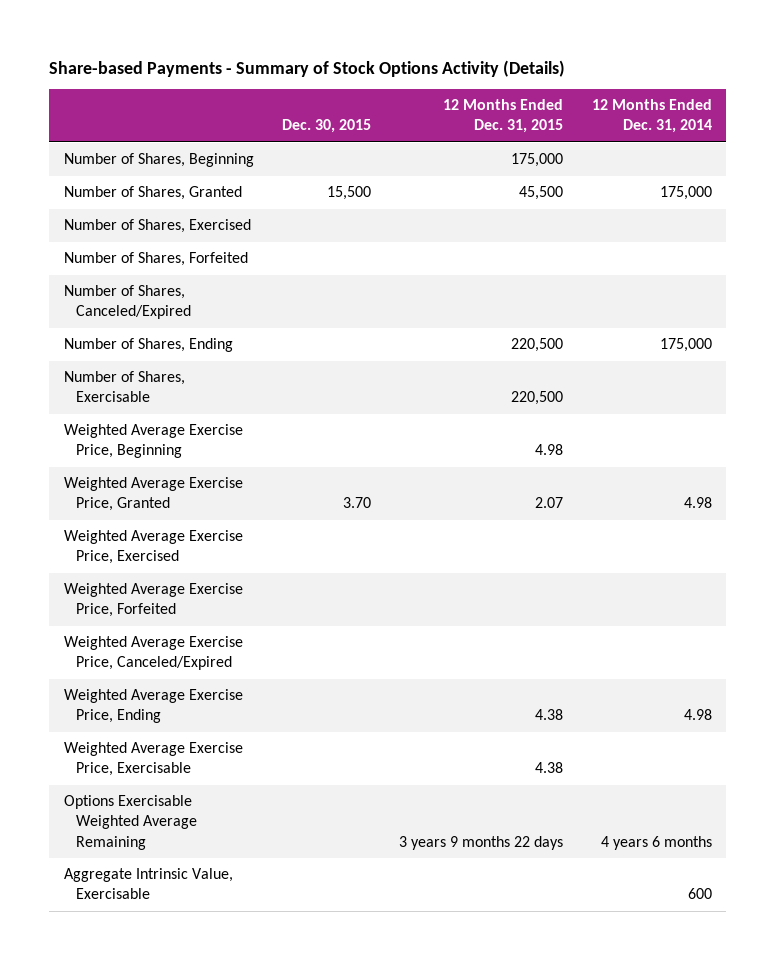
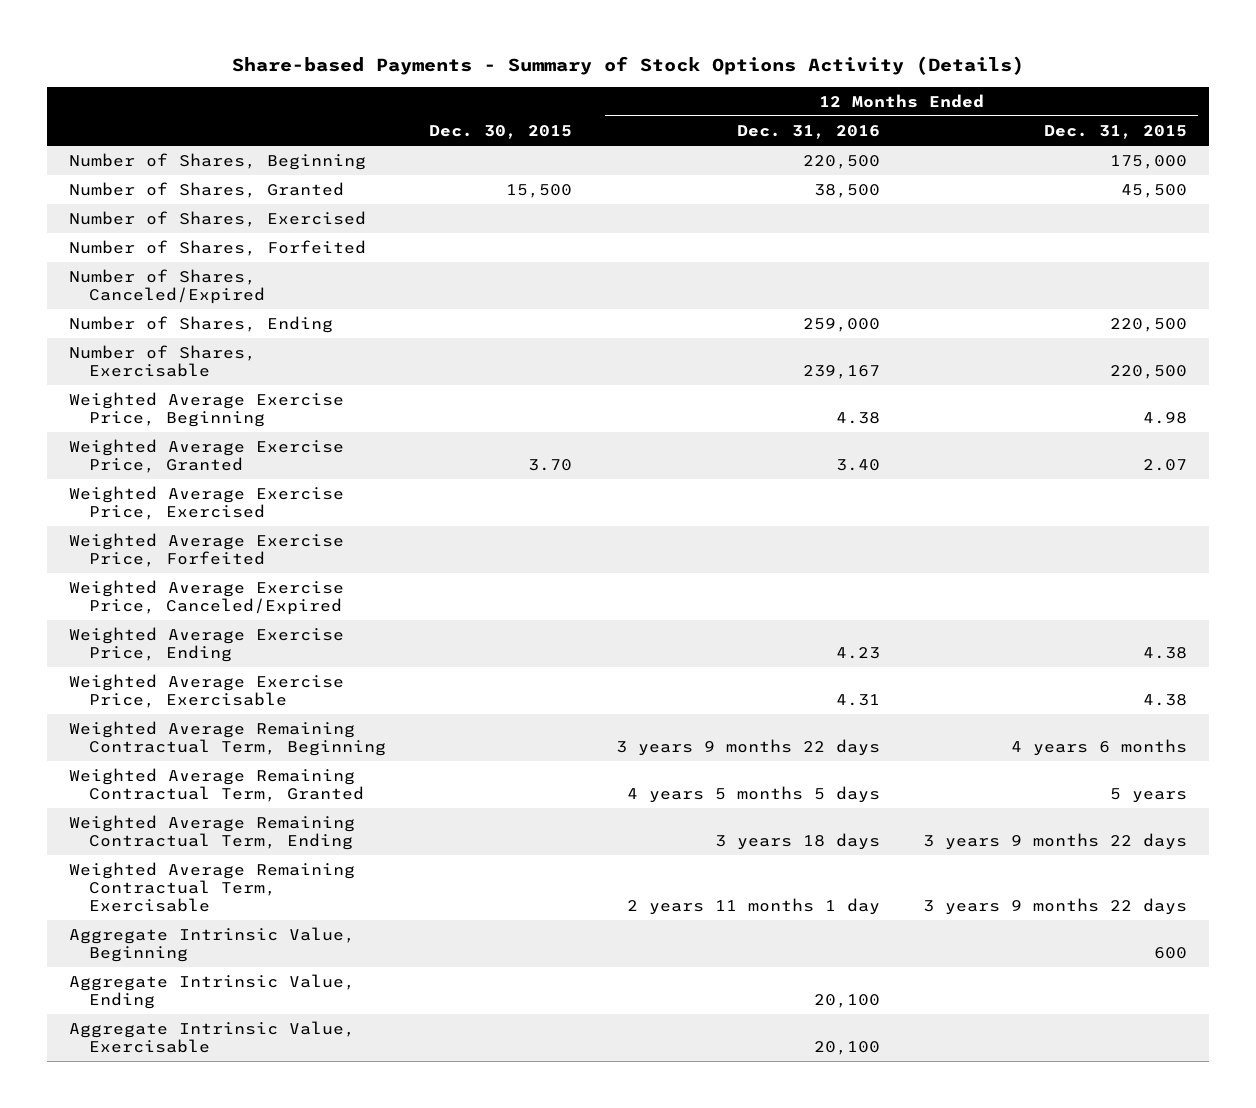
- | Dec. 30, 2015 | 12 Months Ended Dec. 31, 2015 | 12 Months Ended Dec. 31, 2014
+ | Dec. 30, 2015 | 12 Months Ended Dec. 31, 2016 | 12 Months Ended Dec. 31, 2015
- Options Exercisable Weighted Average Remaining | | 3 years 9 months 22 days | 4 years 6 months
+ Weighted Average Remaining Contractual Term, Beginning | | 3 years 9 months 22 days | 4 years 6 months
+ Weighted Average Remaining Contractual Term, Granted | | 4 years 5 months 5 days | 5 years
+ Weighted Average Remaining Contractual Term, Ending | | 3 years 18 days | 3 years 9 months 22 days
+ Weighted Average Remaining Contractual Term, Exercisable | | 2 years 11 months 1 day | 3 years 9 months 22 days
+ Aggregate Intrinsic Value, Beginning | | | 600
+ Aggregate Intrinsic Value, Ending | | 20,100 |

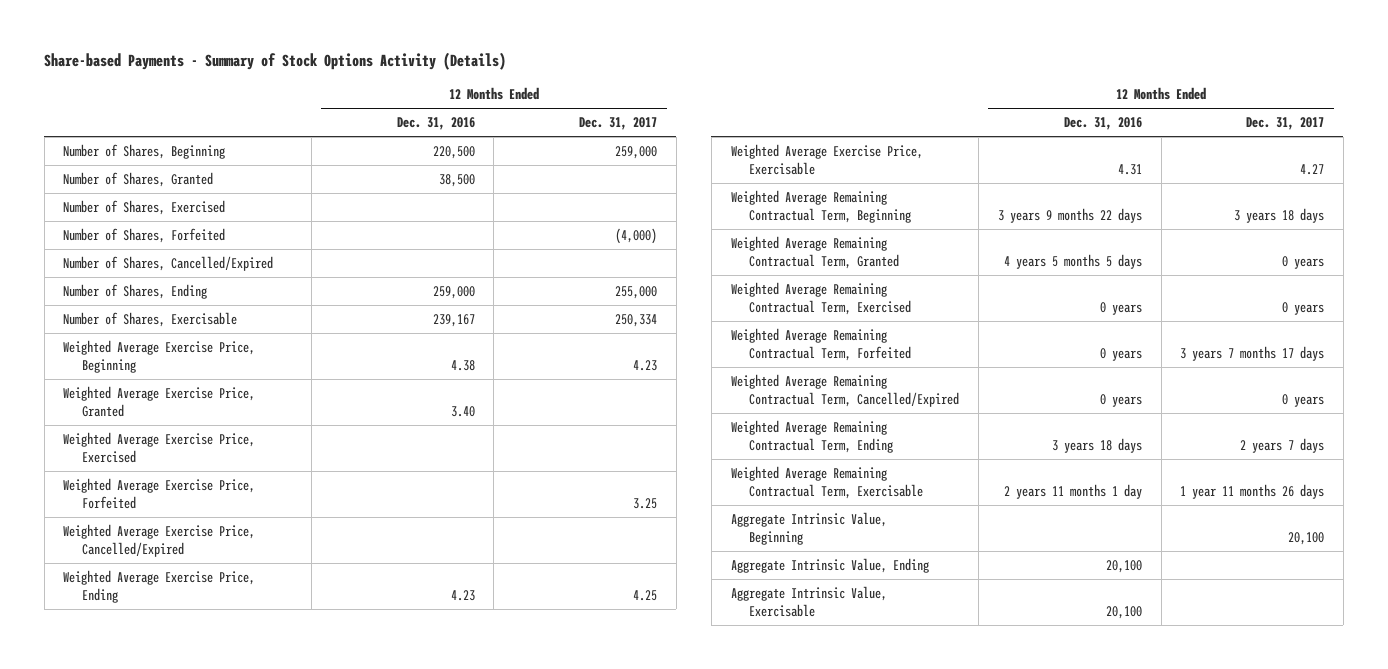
- | Dec. 30, 2015 | 12 Months Ended Dec. 31, 2016 | 12 Months Ended Dec. 31, 2015
+ | 12 Months Ended Dec. 31, 2016 | 12 Months Ended Dec. 31, 2017
- Number of Shares, Canceled/Expired
+ Number of Shares, Cancelled/Expired
- Weighted Average Exercise Price, Canceled/Expired
+ Weighted Average Exercise Price, Cancelled/Expired
+ Weighted Average Remaining Contractual Term, Exercised | 0 years | 0 years
+ Weighted Average Remaining Contractual Term, Forfeited | 0 years | 3 years 7 months 17 days
+ Weighted Average Remaining Contractual Term, Cancelled/Expired | 0 years | 0 years

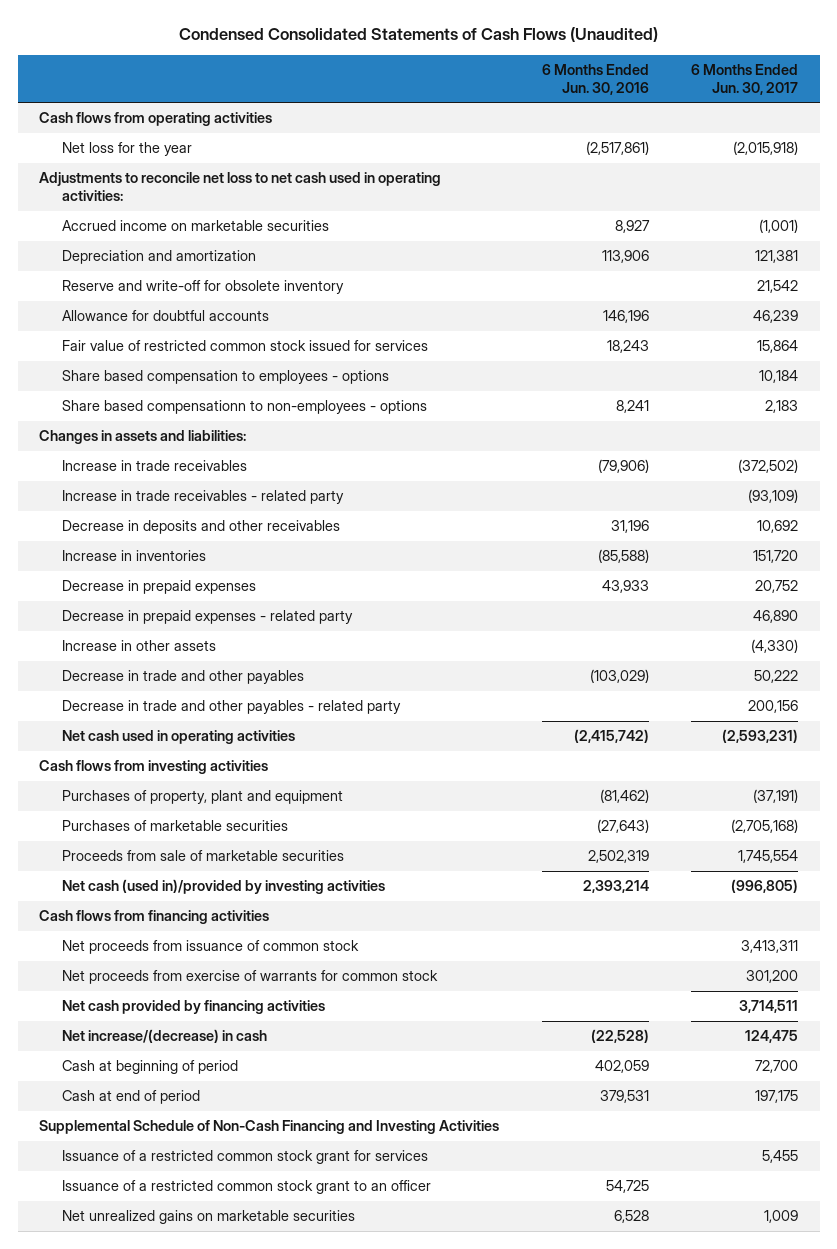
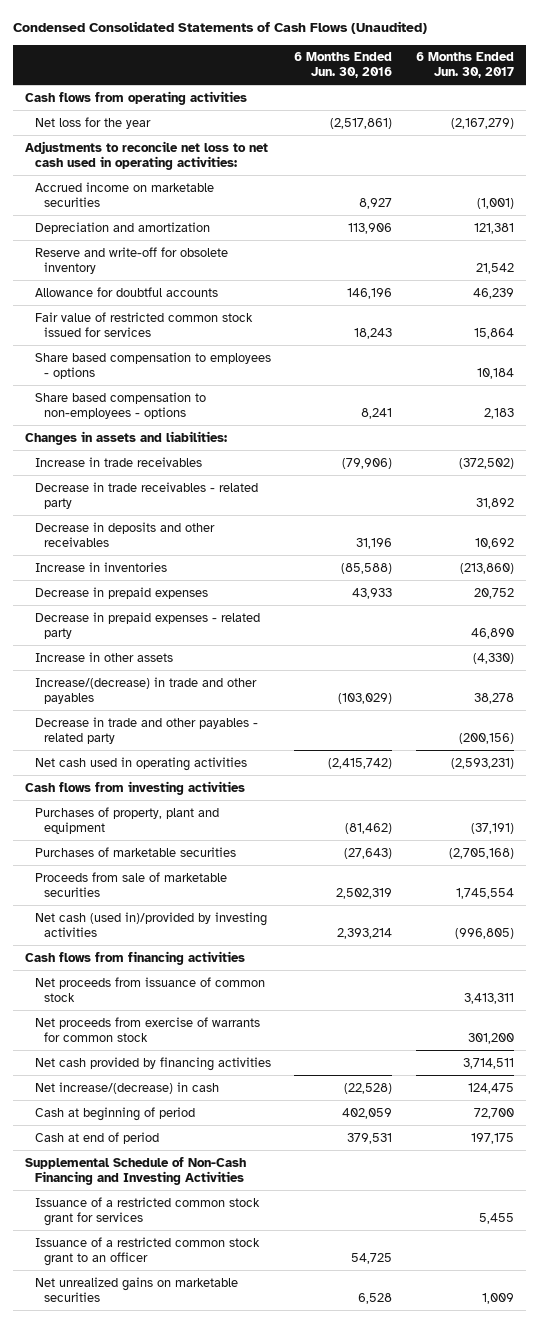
- Net loss for the year | (2,517,861) | (2,015,918)
+ Net loss for the year | (2,517,861) | (2,167,279)
- Share based compensationn to non-employees - options | 8,241 | 2,183
+ Share based compensation to non-employees - options | 8,241 | 2,183
- Increase in trade receivables - related party | | (93,109)
+ Decrease in trade receivables - related party | | 31,892
- Increase in inventories | (85,588) | 151,720
+ Increase in inventories | (85,588) | (213,860)
- Decrease in trade and other payables | (103,029) | 50,222
- Decrease in trade and other payables - related party | | 200,156
+ Increase/(decrease) in trade and other payables | (103,029) | 38,278
+ Decrease in trade and other payables - related party | | (200,156)

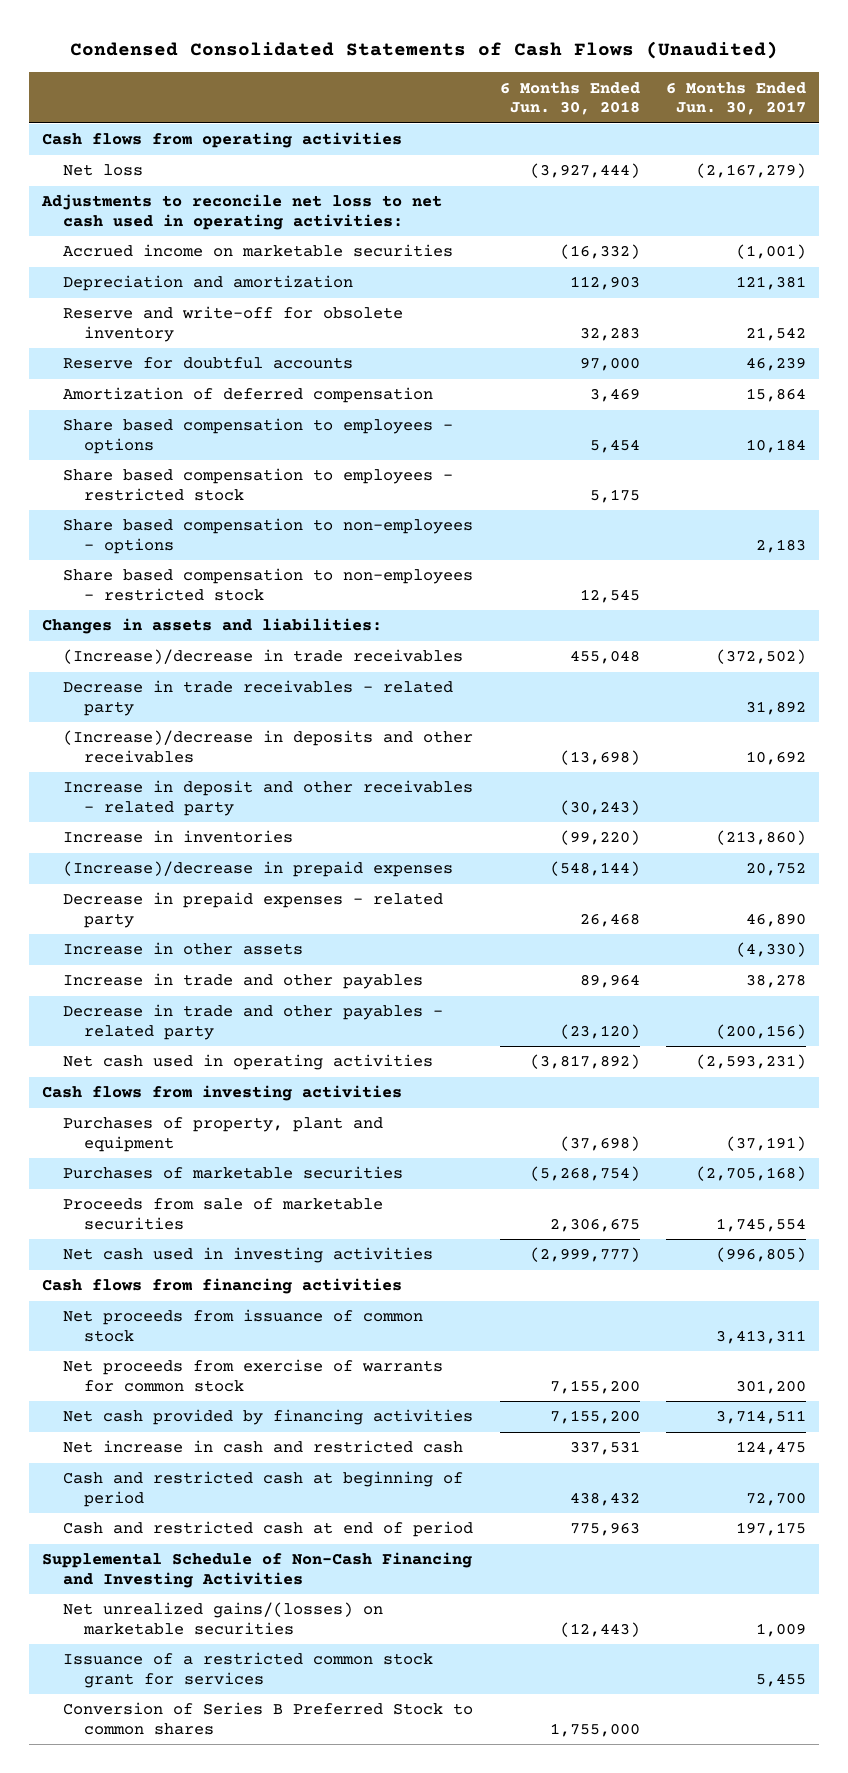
- | 6 Months Ended Jun. 30, 2016 | 6 Months Ended Jun. 30, 2017
+ | 6 Months Ended Jun. 30, 2018 | 6 Months Ended Jun. 30, 2017
- Net loss for the year | (2,517,861) | (2,167,279)
+ Net loss | (3,927,444) | (2,167,279)
- Allowance for doubtful accounts | 146,196 | 46,239
- Fair value of restricted common stock issued for services | 18,243 | 15,864
+ Reserve for doubtful accounts | 97,000 | 46,239
+ Amortization of deferred compensation | 3,469 | 15,864
+ Share based compensation to employees - restricted stock | 5,175 |
+ Share based compensation to non-employees - restricted stock | 12,545 |
- Increase in trade receivables | (79,906) | (372,502)
+ (Increase)/decrease in trade receivables | 455,048 | (372,502)
- Decrease in deposits and other receivables | 31,196 | 10,692
+ (Increase)/decrease in deposits and other receivables | (13,698) | 10,692
+ Increase in deposit and other receivables - related party | (30,243) |
- Decrease in prepaid expenses | 43,933 | 20,752
+ (Increase)/decrease in prepaid expenses | (548,144) | 20,752
- Increase/(decrease) in trade and other payables | (103,029) | 38,278
+ Increase in trade and other payables | 89,964 | 38,278
- Net cash (used in)/provided by investing activities | 2,393,214 | (996,805)
+ Net cash used in investing activities | (2,999,777) | (996,805)
- Net increase/(decrease) in cash | (22,528) | 124,475
- Cash at beginning of period | 402,059 | 72,700
- Cash at end of period | 379,531 | 197,175
+ Net increase in cash and restricted cash | 337,531 | 124,475
+ Cash and restricted cash at beginning of period | 438,432 | 72,700
+ Cash and restricted cash at end of period | 775,963 | 197,175
+ Net unrealized gains/(losses) on marketable securities | (12,443) | 1,009
- Issuance of a restricted common stock grant to an officer | 54,725 |
- Net unrealized gains on marketable securities | 6,528 | 1,009
+ Conversion of Series B Preferred Stock to common shares | 1,755,000 |

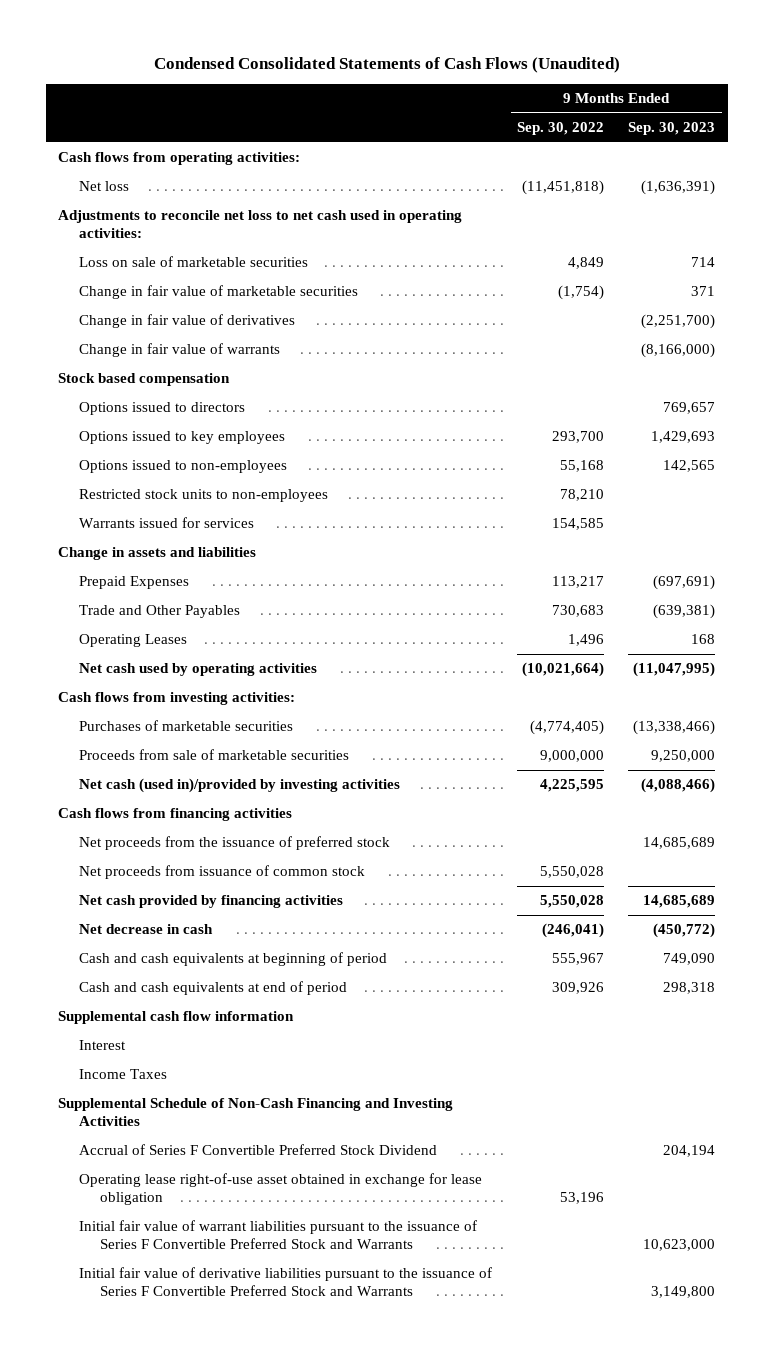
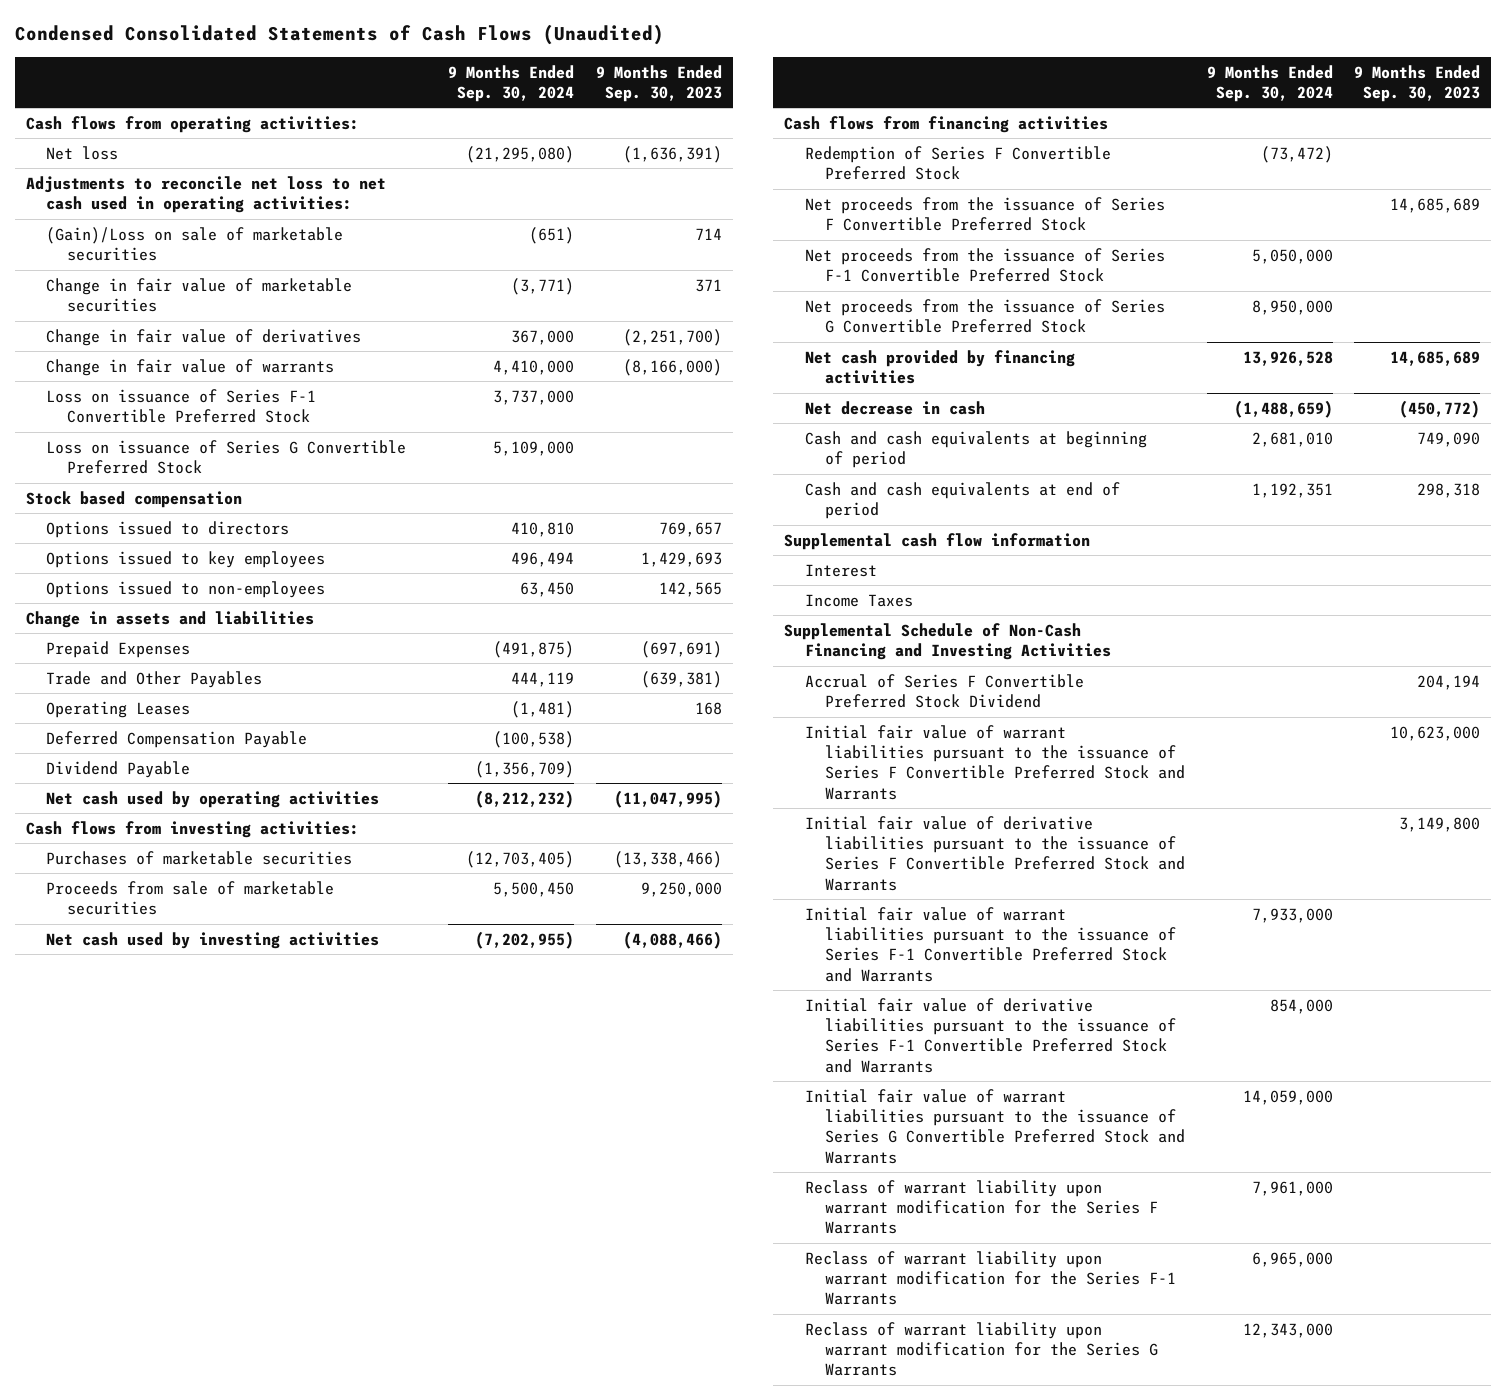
- | 9 Months Ended Sep. 30, 2022 | 9 Months Ended Sep. 30, 2023
+ | 9 Months Ended Sep. 30, 2024 | 9 Months Ended Sep. 30, 2023
- Loss on sale of marketable securities | 4,849 | 714
+ (Gain)/Loss on sale of marketable securities | (651) | 714
+ Loss on issuance of Series F-1 Convertible Preferred Stock | 3,737,000 |
+ Loss on issuance of Series G Convertible Preferred Stock | 5,109,000 |
- Restricted stock units to non-employees | 78,210 |
- Warrants issued for services | 154,585 |
+ Deferred Compensation Payable | (100,538) |
+ Dividend Payable | (1,356,709) |
- Net cash (used in)/provided by investing activities | 4,225,595 | (4,088,466)
+ Net cash used by investing activities | (7,202,955) | (4,088,466)
- Net proceeds from the issuance of preferred stock | | 14,685,689
- Net proceeds from issuance of common stock | 5,550,028 |
+ Redemption of Series F Convertible Preferred Stock | (73,472) |
+ Net proceeds from the issuance of Series F Convertible Preferred Stock | | 14,685,689
+ Net proceeds from the issuance of Series F-1 Convertible Preferred Stock | 5,050,000 |
+ Net proceeds from the issuance of Series G Convertible Preferred Stock | 8,950,000 |
- Operating lease right-of-use asset obtained in exchange for lease obligation | 53,196 |
+ Initial fair value of warrant liabilities pursuant to the issuance of Series F-1 Convertible Preferred Stock and Warrants | 7,933,000 |
+ Initial fair value of derivative liabilities pursuant to the issuance of Series F-1 Convertible Preferred Stock and Warrants | 854,000 |
+ Initial fair value of warrant liabilities pursuant to the issuance of Series G Convertible Preferred Stock and Warrants | 14,059,000 |
+ Reclass of warrant liability upon warrant modification for the Series F Warrants | 7,961,000 |
+ Reclass of warrant liability upon warrant modification for the Series F-1 Warrants | 6,965,000 |
+ Reclass of warrant liability upon warrant modification for the Series G Warrants | 12,343,000 |

